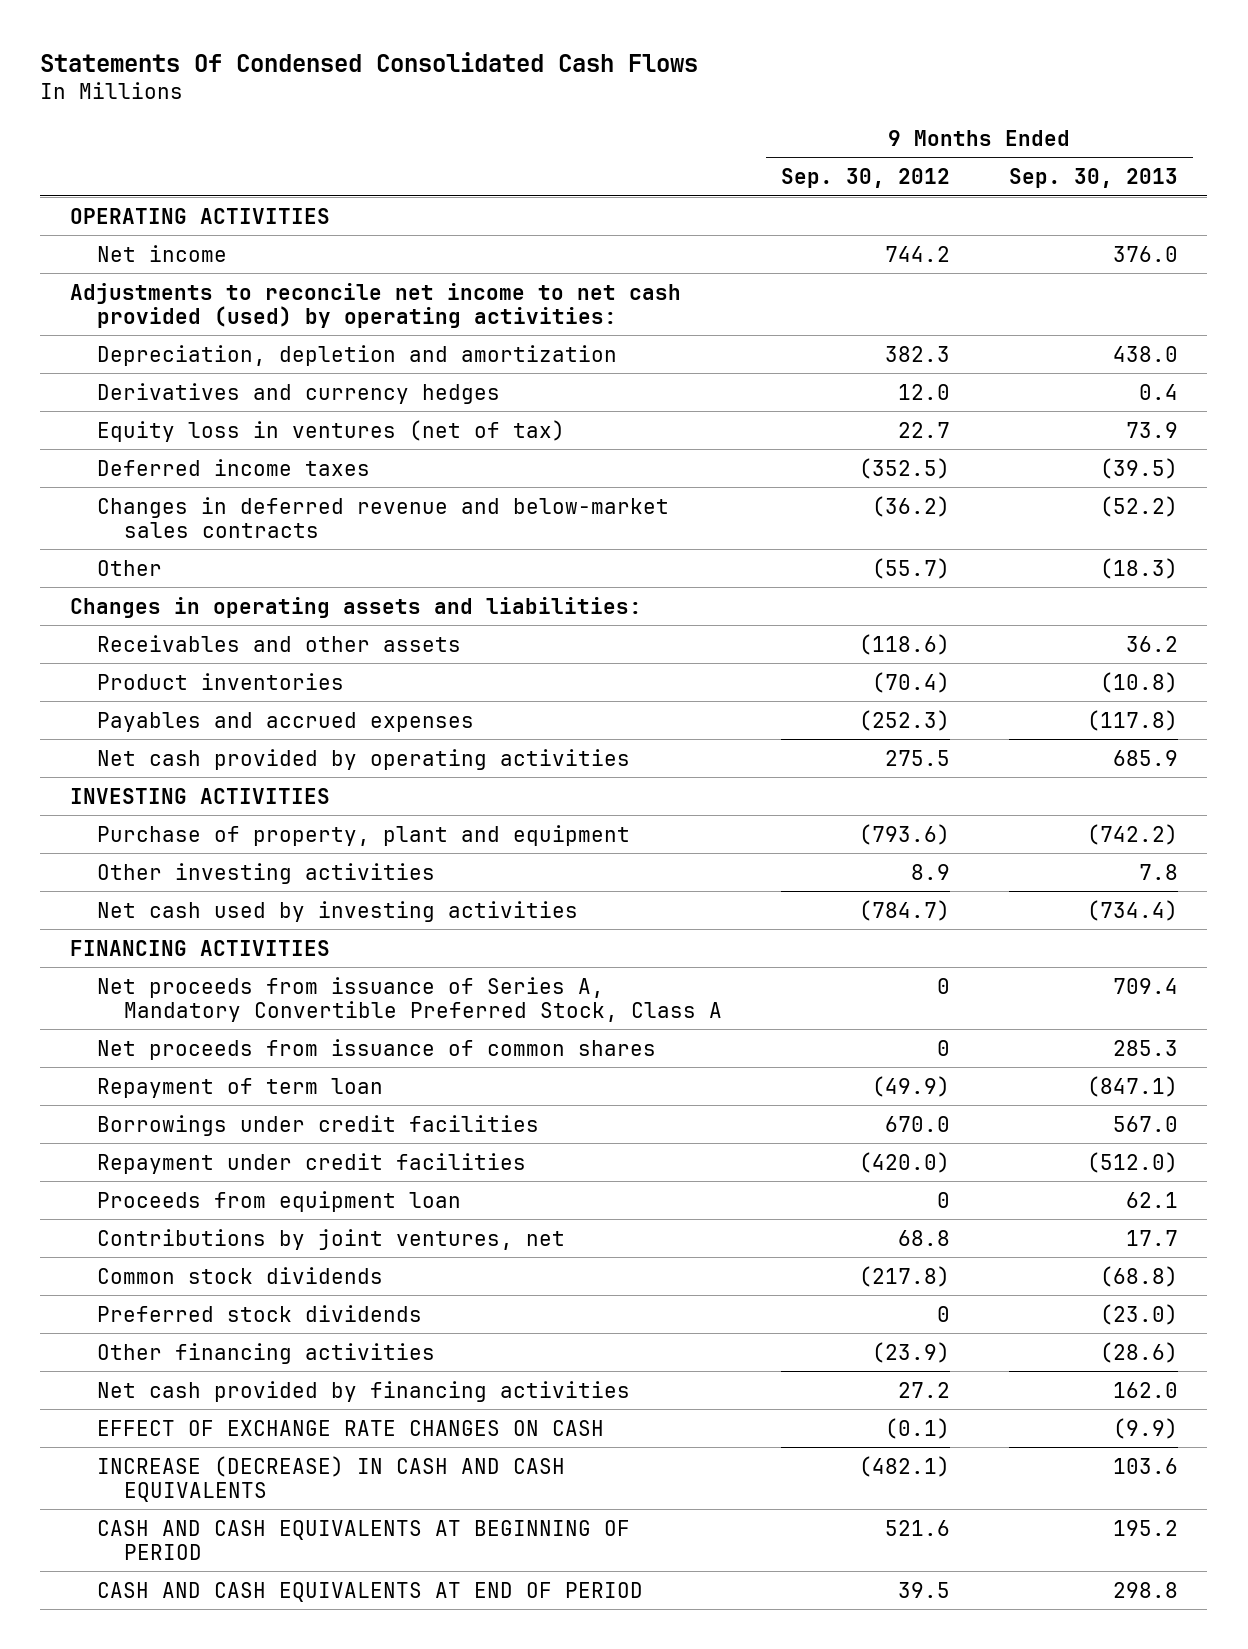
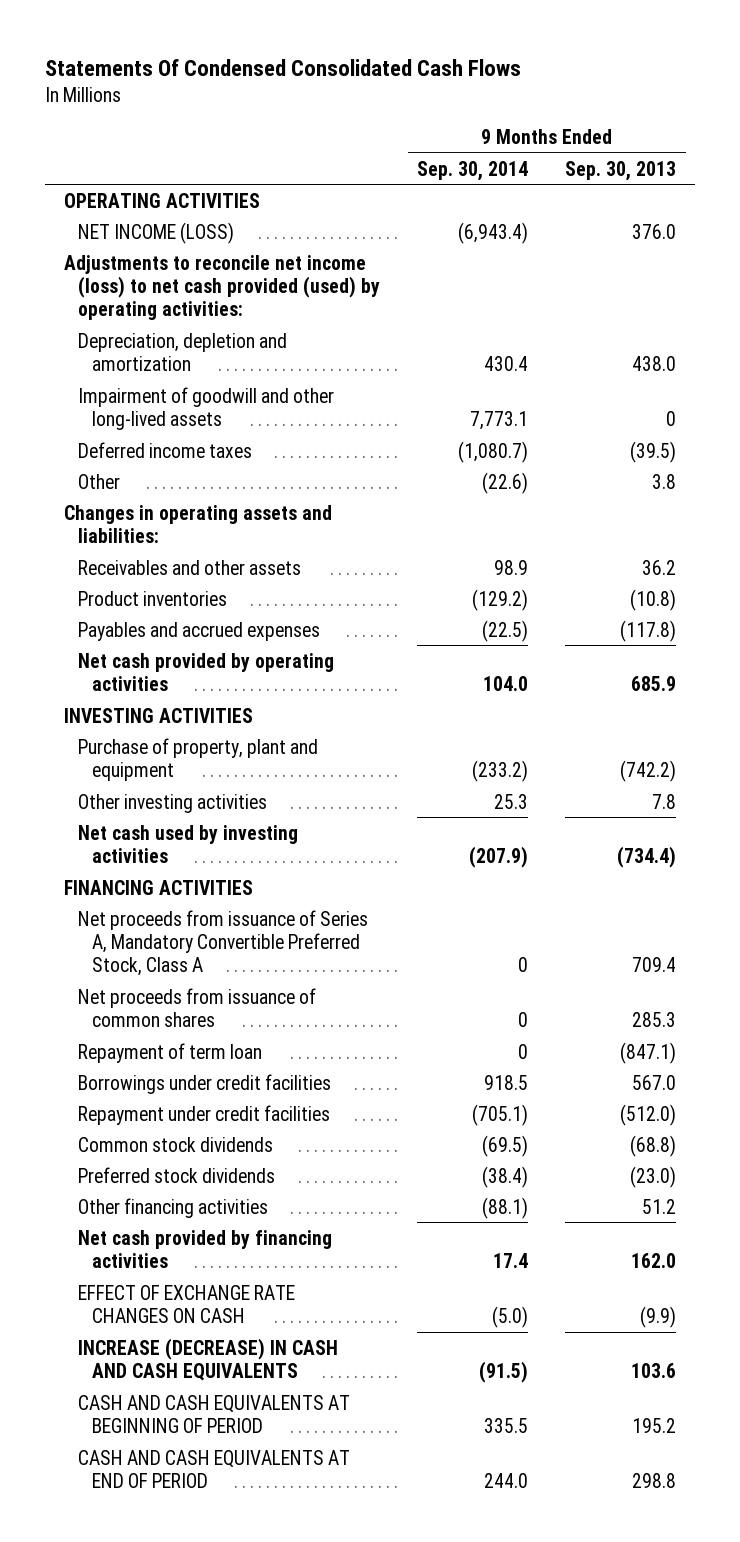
- | 9 Months Ended Sep. 30, 2012 | 9 Months Ended Sep. 30, 2013
+ | 9 Months Ended Sep. 30, 2014 | 9 Months Ended Sep. 30, 2013
- Net income | 744.2 | 376.0
- Adjustments to reconcile net income to net cash provided (used) by operating activities:
+ NET INCOME (LOSS) | (6,943.4) | 376.0
+ Adjustments to reconcile net income (loss) to net cash provided (used) by operating activities:
- Derivatives and currency hedges | 12.0 | 0.4
- Equity loss in ventures (net of tax) | 22.7 | 73.9
+ Impairment of goodwill and other long-lived assets | 7,773.1 | 0
- Changes in deferred revenue and below-market sales contracts | (36.2) | (52.2)
- Other | (55.7) | (18.3)
+ Other | (22.6) | 3.8
- Proceeds from equipment loan | 0 | 62.1
- Contributions by joint ventures, net | 68.8 | 17.7
- Other financing activities | (23.9) | (28.6)
+ Other financing activities | (88.1) | 51.2

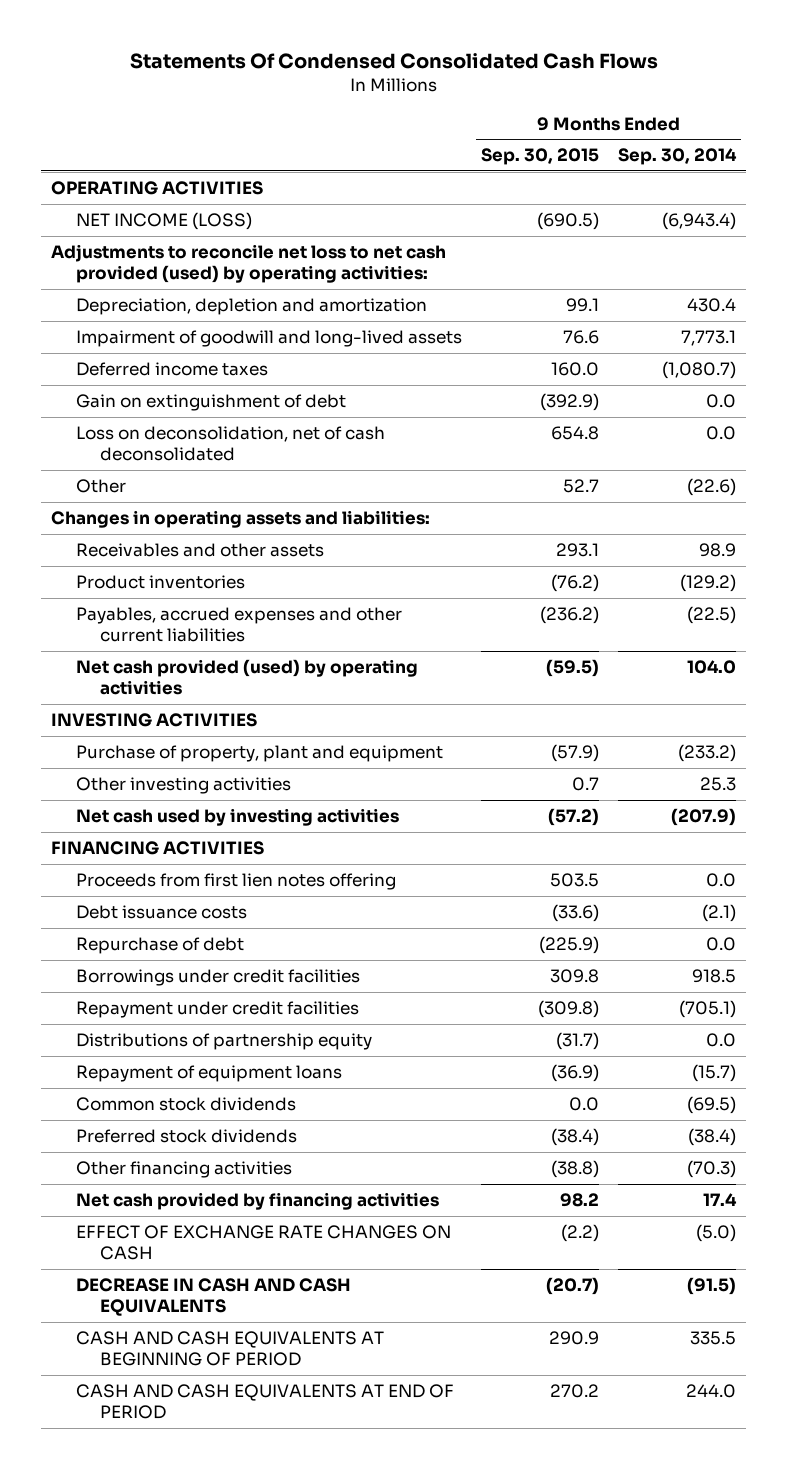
- | 9 Months Ended Sep. 30, 2014 | 9 Months Ended Sep. 30, 2013
+ | 9 Months Ended Sep. 30, 2015 | 9 Months Ended Sep. 30, 2014
- Adjustments to reconcile net income (loss) to net cash provided (used) by operating activities:
+ Adjustments to reconcile net loss to net cash provided (used) by operating activities:
- Impairment of goodwill and other long-lived assets | 7,773.1 | 0
+ Impairment of goodwill and long-lived assets | 76.6 | 7,773.1
+ Gain on extinguishment of debt | (392.9) | 0.0
+ Loss on deconsolidation, net of cash deconsolidated | 654.8 | 0.0
- Payables and accrued expenses | (22.5) | (117.8)
- Net cash provided by operating activities | 104.0 | 685.9
+ Payables, accrued expenses and other current liabilities | (236.2) | (22.5)
+ Net cash provided (used) by operating activities | (59.5) | 104.0
- Net proceeds from issuance of Series A, Mandatory Convertible Preferred Stock, Class A | 0 | 709.4
- Net proceeds from issuance of common shares | 0 | 285.3
- Repayment of term loan | 0 | (847.1)
+ Proceeds from first lien notes offering | 503.5 | 0.0
+ Debt issuance costs | (33.6) | (2.1)
+ Repurchase of debt | (225.9) | 0.0
+ Distributions of partnership equity | (31.7) | 0.0
+ Repayment of equipment loans | (36.9) | (15.7)
- Other financing activities | (88.1) | 51.2
+ Other financing activities | (38.8) | (70.3)
- INCREASE (DECREASE) IN CASH AND CASH EQUIVALENTS | (91.5) | 103.6
+ DECREASE IN CASH AND CASH EQUIVALENTS | (20.7) | (91.5)

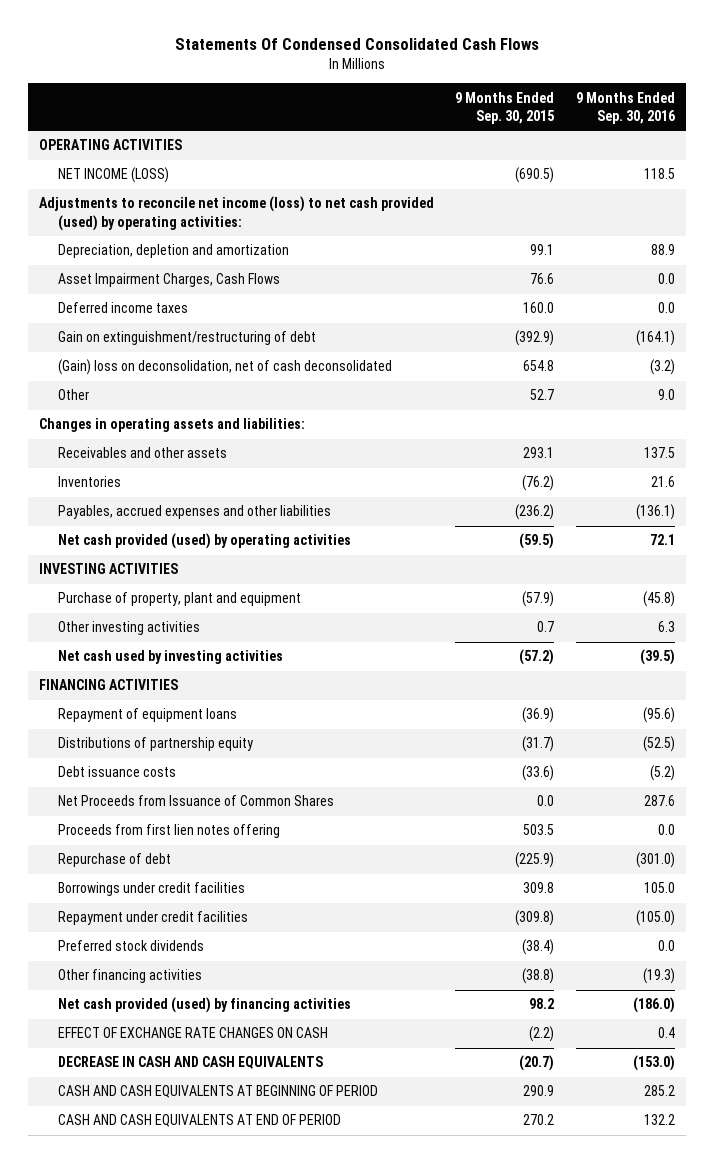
- | 9 Months Ended Sep. 30, 2015 | 9 Months Ended Sep. 30, 2014
+ | 9 Months Ended Sep. 30, 2015 | 9 Months Ended Sep. 30, 2016
- Adjustments to reconcile net loss to net cash provided (used) by operating activities:
+ Adjustments to reconcile net income (loss) to net cash provided (used) by operating activities:
- Impairment of goodwill and long-lived assets | 76.6 | 7,773.1
+ Asset Impairment Charges, Cash Flows | 76.6 | 0.0
- Gain on extinguishment of debt | (392.9) | 0.0
- Loss on deconsolidation, net of cash deconsolidated | 654.8 | 0.0
+ Gain on extinguishment/restructuring of debt | (392.9) | (164.1)
+ (Gain) loss on deconsolidation, net of cash deconsolidated | 654.8 | (3.2)
- Product inventories | (76.2) | (129.2)
- Payables, accrued expenses and other current liabilities | (236.2) | (22.5)
+ Inventories | (76.2) | 21.6
+ Payables, accrued expenses and other liabilities | (236.2) | (136.1)
moved up: Repayment of equipment loans | (36.9) | (95.6)
moved up: Distributions of partnership equity | (31.7) | (52.5)
+ Net Proceeds from Issuance of Common Shares | 0.0 | 287.6
moved down: Proceeds from first lien notes offering | 503.5 | 0.0
- Common stock dividends | 0.0 | (69.5)
- Net cash provided by financing activities | 98.2 | 17.4
+ Net cash provided (used) by financing activities | 98.2 | (186.0)

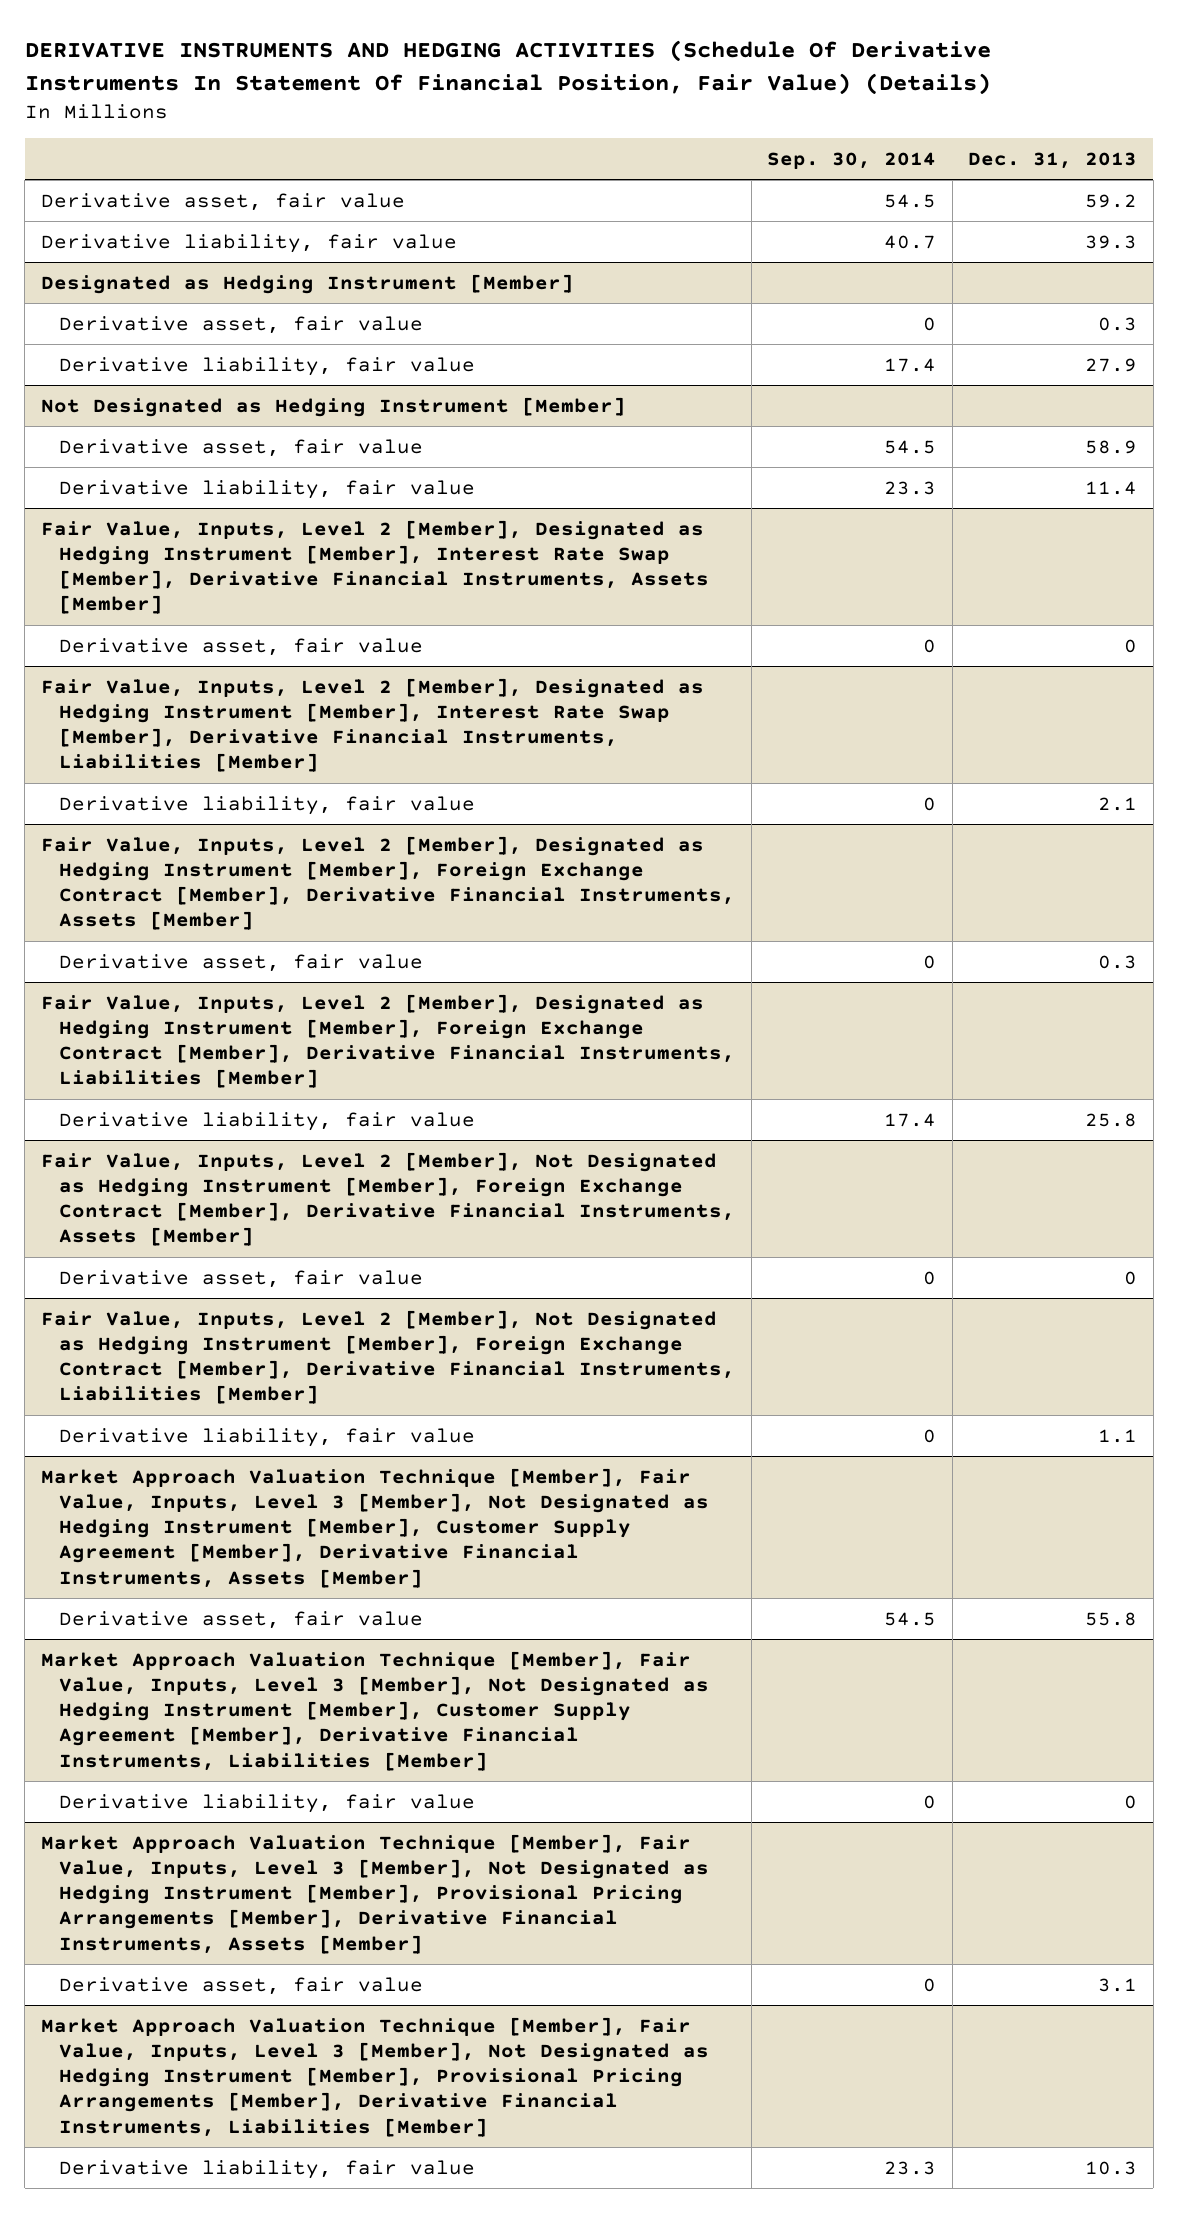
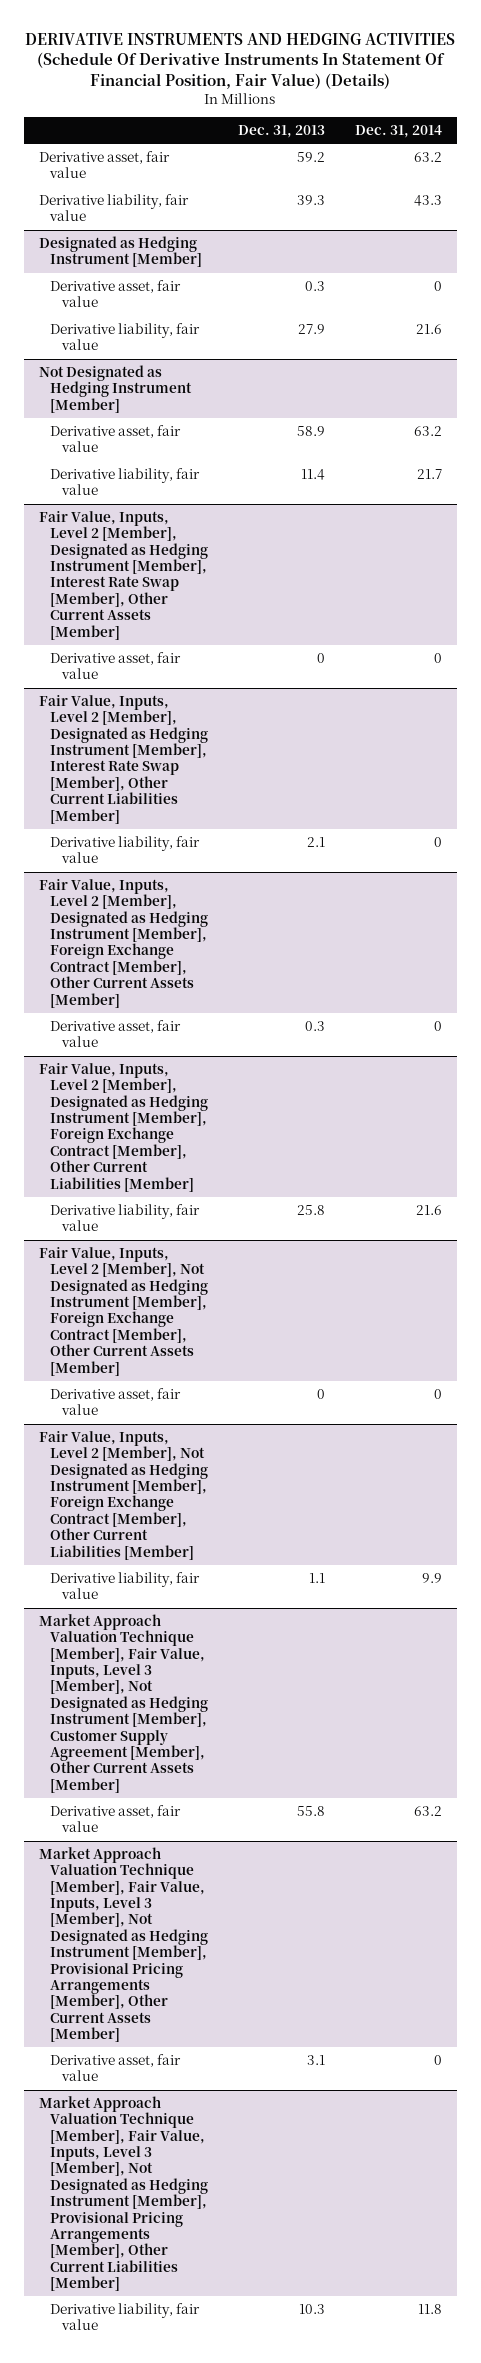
- | Sep. 30, 2014 | Dec. 31, 2013
+ | Dec. 31, 2013 | Dec. 31, 2014
- Fair Value, Inputs, Level 2 [Member], Designated as Hedging Instrument [Member], Interest Rate Swap [Member], Derivative Financial Instruments, Assets [Member]
+ Fair Value, Inputs, Level 2 [Member], Designated as Hedging Instrument [Member], Interest Rate Swap [Member], Other Current Assets [Member]
- Fair Value, Inputs, Level 2 [Member], Designated as Hedging Instrument [Member], Interest Rate Swap [Member], Derivative Financial Instruments, Liabilities [Member]
+ Fair Value, Inputs, Level 2 [Member], Designated as Hedging Instrument [Member], Interest Rate Swap [Member], Other Current Liabilities [Member]
- Fair Value, Inputs, Level 2 [Member], Designated as Hedging Instrument [Member], Foreign Exchange Contract [Member], Derivative Financial Instruments, Assets [Member]
+ Fair Value, Inputs, Level 2 [Member], Designated as Hedging Instrument [Member], Foreign Exchange Contract [Member], Other Current Assets [Member]
- Fair Value, Inputs, Level 2 [Member], Designated as Hedging Instrument [Member], Foreign Exchange Contract [Member], Derivative Financial Instruments, Liabilities [Member]
+ Fair Value, Inputs, Level 2 [Member], Designated as Hedging Instrument [Member], Foreign Exchange Contract [Member], Other Current Liabilities [Member]
- Fair Value, Inputs, Level 2 [Member], Not Designated as Hedging Instrument [Member], Foreign Exchange Contract [Member], Derivative Financial Instruments, Assets [Member]
+ Fair Value, Inputs, Level 2 [Member], Not Designated as Hedging Instrument [Member], Foreign Exchange Contract [Member], Other Current Assets [Member]
- Fair Value, Inputs, Level 2 [Member], Not Designated as Hedging Instrument [Member], Foreign Exchange Contract [Member], Derivative Financial Instruments, Liabilities [Member]
+ Fair Value, Inputs, Level 2 [Member], Not Designated as Hedging Instrument [Member], Foreign Exchange Contract [Member], Other Current Liabilities [Member]
- Market Approach Valuation Technique [Member], Fair Value, Inputs, Level 3 [Member], Not Designated as Hedging Instrument [Member], Customer Supply Agreement [Member], Derivative Financial Instruments, Assets [Member]
+ Market Approach Valuation Technique [Member], Fair Value, Inputs, Level 3 [Member], Not Designated as Hedging Instrument [Member], Customer Supply Agreement [Member], Other Current Assets [Member]
- Market Approach Valuation Technique [Member], Fair Value, Inputs, Level 3 [Member], Not Designated as Hedging Instrument [Member], Customer Supply Agreement [Member], Derivative Financial Instruments, Liabilities [Member]
- Derivative liability, fair value | 0 | 0
- Market Approach Valuation Technique [Member], Fair Value, Inputs, Level 3 [Member], Not Designated as Hedging Instrument [Member], Provisional Pricing Arrangements [Member], Derivative Financial Instruments, Assets [Member]
+ Market Approach Valuation Technique [Member], Fair Value, Inputs, Level 3 [Member], Not Designated as Hedging Instrument [Member], Provisional Pricing Arrangements [Member], Other Current Assets [Member]
- Market Approach Valuation Technique [Member], Fair Value, Inputs, Level 3 [Member], Not Designated as Hedging Instrument [Member], Provisional Pricing Arrangements [Member], Derivative Financial Instruments, Liabilities [Member]
+ Market Approach Valuation Technique [Member], Fair Value, Inputs, Level 3 [Member], Not Designated as Hedging Instrument [Member], Provisional Pricing Arrangements [Member], Other Current Liabilities [Member]

